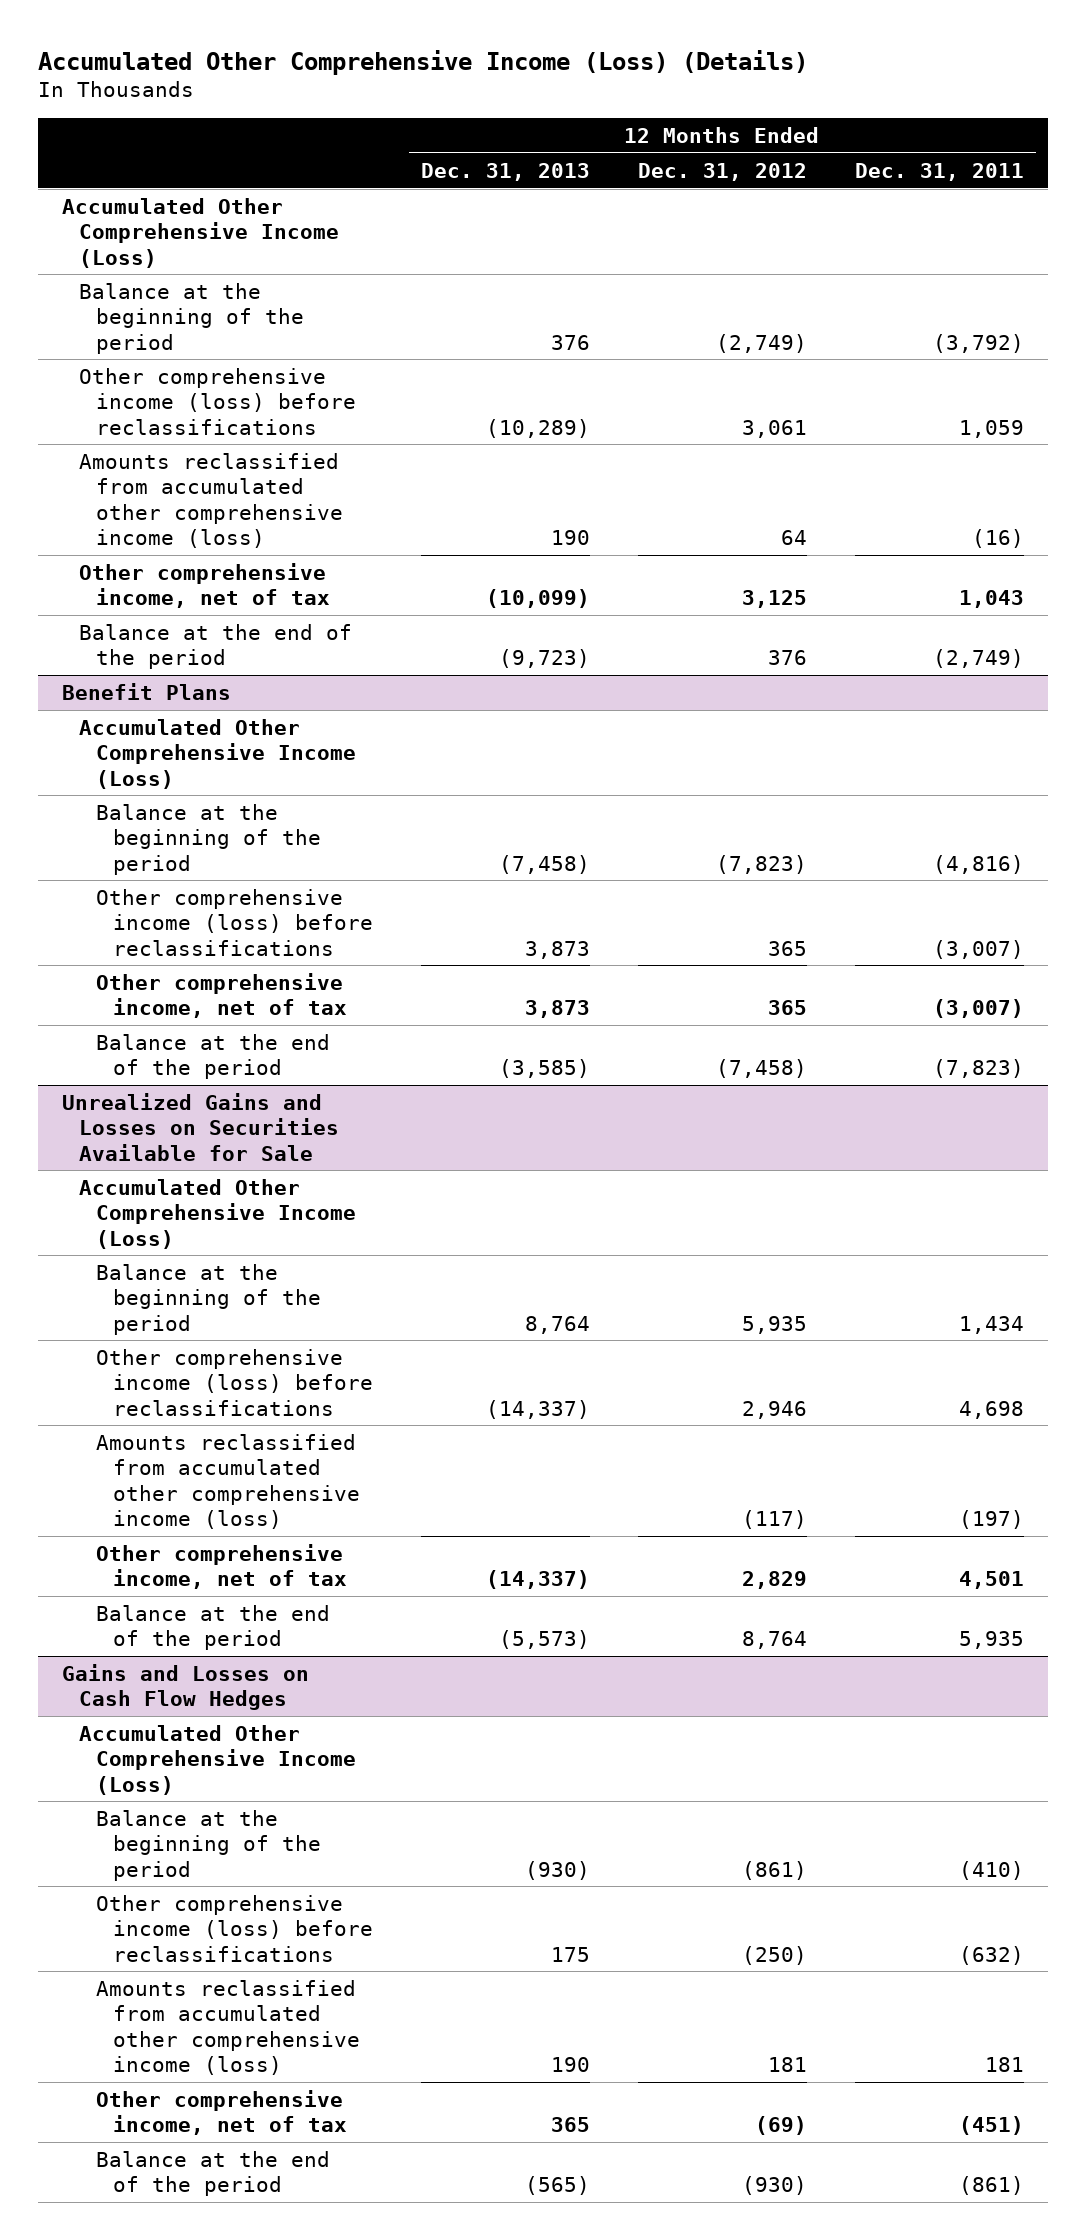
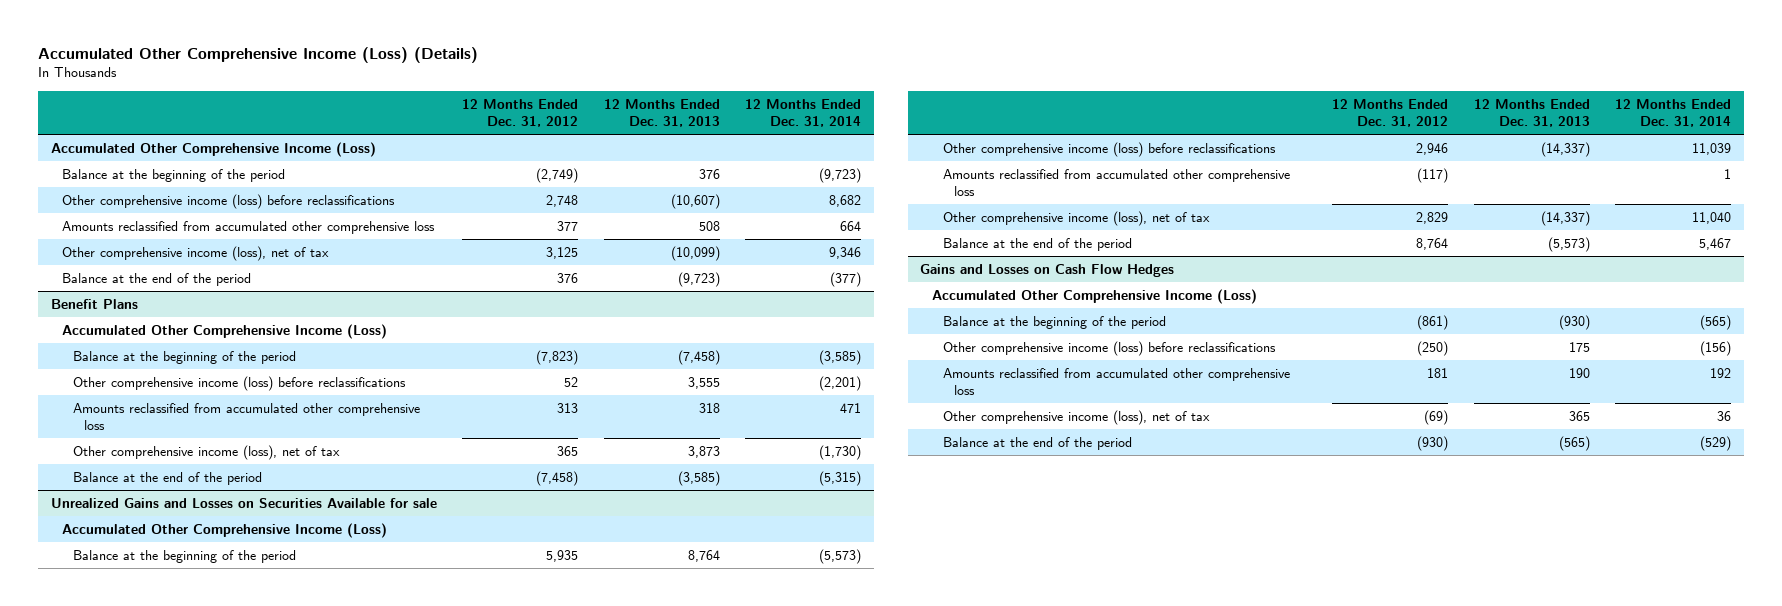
- | 12 Months Ended Dec. 31, 2013 | 12 Months Ended Dec. 31, 2012 | 12 Months Ended Dec. 31, 2011
+ | 12 Months Ended Dec. 31, 2012 | 12 Months Ended Dec. 31, 2013 | 12 Months Ended Dec. 31, 2014
- Other comprehensive income (loss) before reclassifications | (10,289) | 3,061 | 1,059
- Amounts reclassified from accumulated other comprehensive income (loss) | 190 | 64 | (16)
- Other comprehensive income, net of tax | (10,099) | 3,125 | 1,043
+ Other comprehensive income (loss) before reclassifications | 2,748 | (10,607) | 8,682
+ Amounts reclassified from accumulated other comprehensive loss | 377 | 508 | 664
+ Other comprehensive income (loss), net of tax | 3,125 | (10,099) | 9,346
@ Benefit Plans
- Other comprehensive income (loss) before reclassifications | 3,873 | 365 | (3,007)
- Other comprehensive income, net of tax | 3,873 | 365 | (3,007)
+ Other comprehensive income (loss) before reclassifications | 52 | 3,555 | (2,201)
+ Amounts reclassified from accumulated other comprehensive loss | 313 | 318 | 471
+ Other comprehensive income (loss), net of tax | 365 | 3,873 | (1,730)
- Unrealized Gains and Losses on Securities Available for Sale
+ Unrealized Gains and Losses on Securities Available for sale
- Amounts reclassified from accumulated other comprehensive income (loss) | | (117) | (197)
- Other comprehensive income, net of tax | (14,337) | 2,829 | 4,501
+ Amounts reclassified from accumulated other comprehensive loss | (117) | | 1
+ Other comprehensive income (loss), net of tax | 2,829 | (14,337) | 11,040
@ Gains and Losses on Cash Flow Hedges
- Amounts reclassified from accumulated other comprehensive income (loss) | 190 | 181 | 181
- Other comprehensive income, net of tax | 365 | (69) | (451)
+ Amounts reclassified from accumulated other comprehensive loss | 181 | 190 | 192
+ Other comprehensive income (loss), net of tax | (69) | 365 | 36

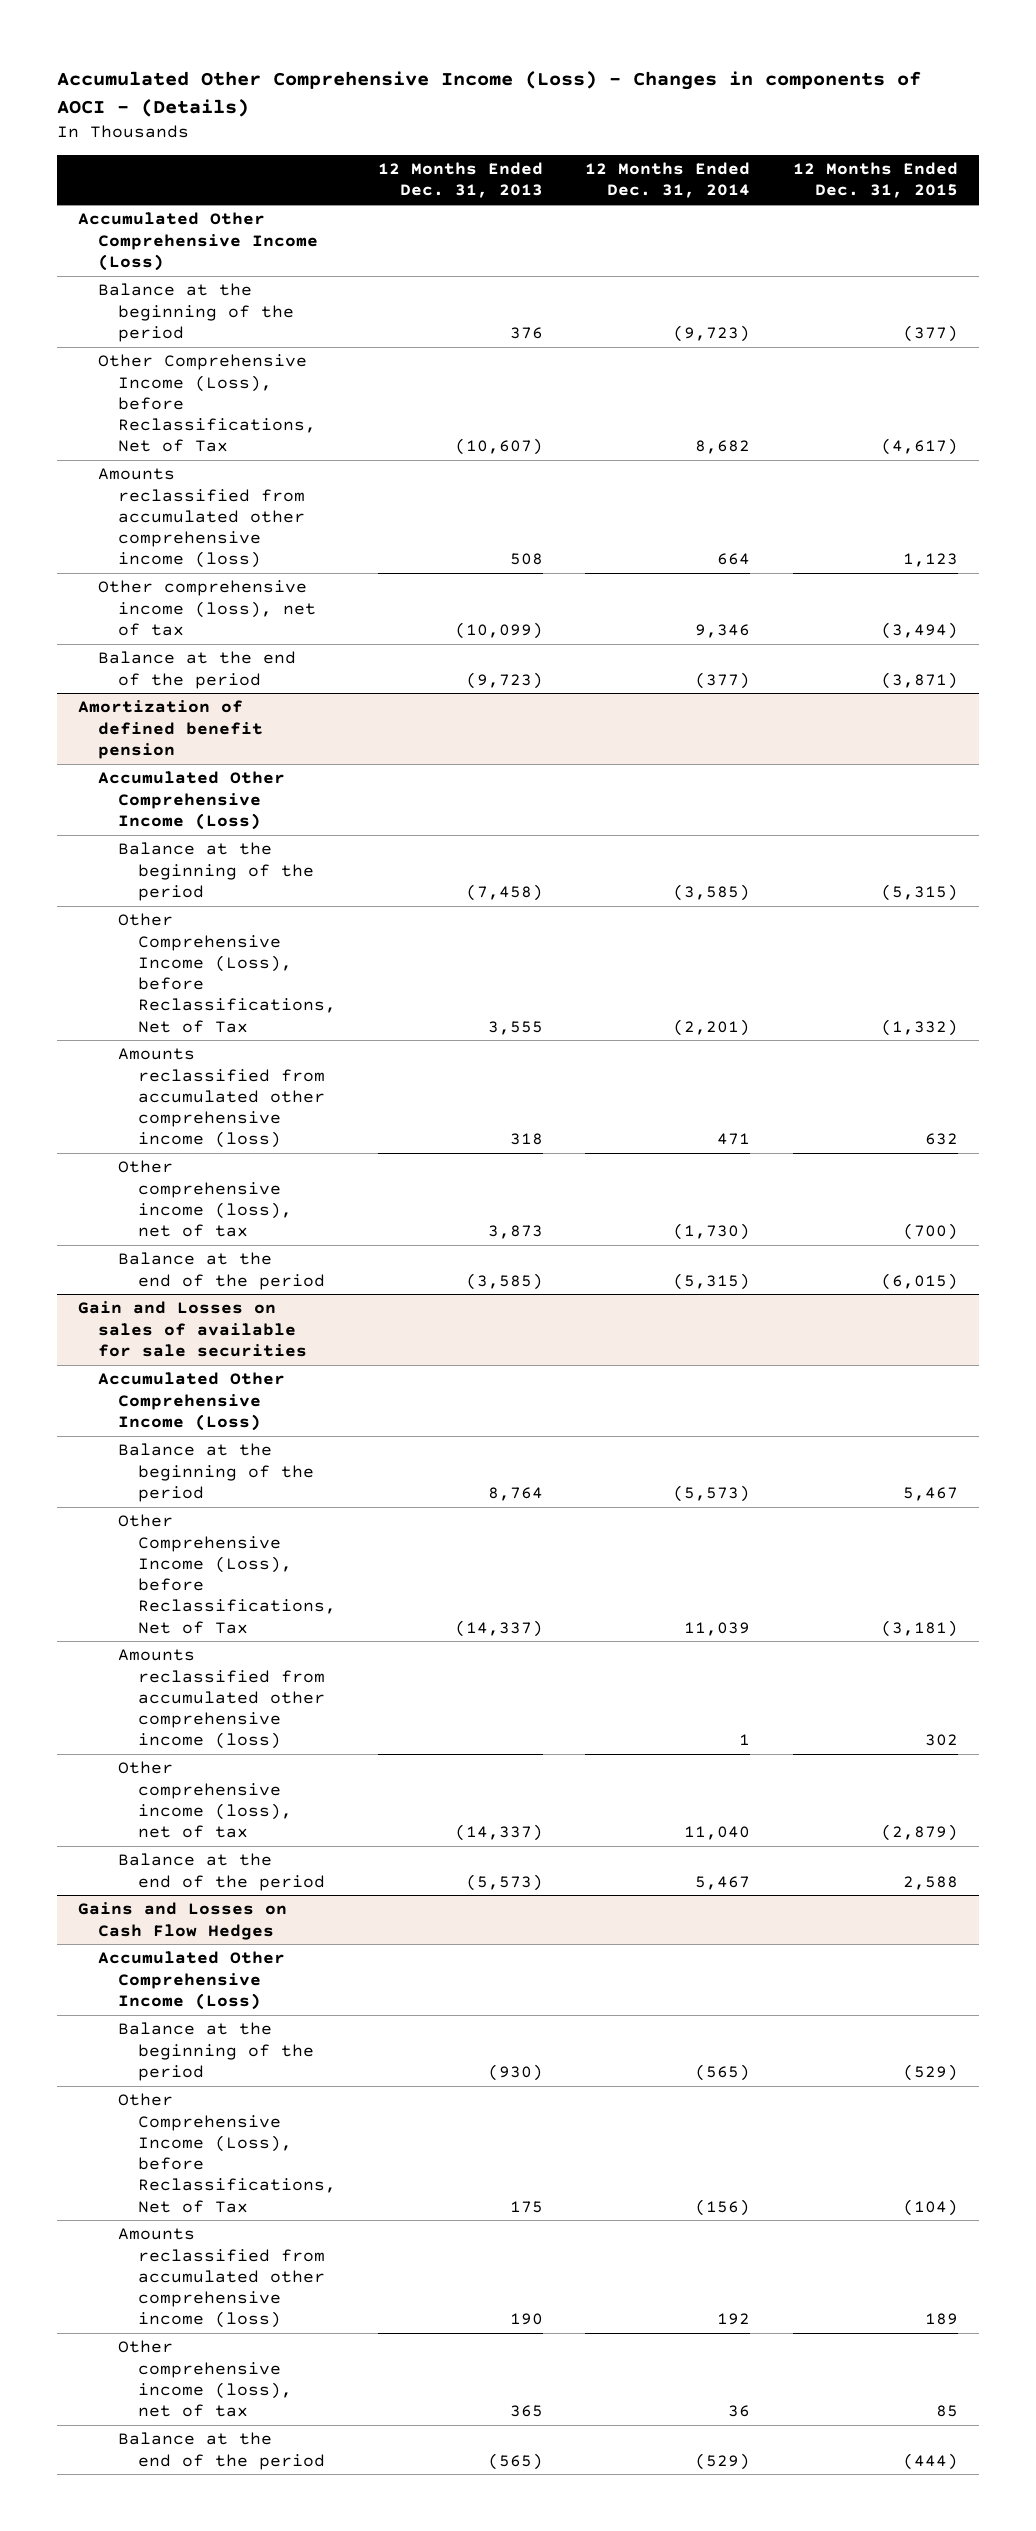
- Accumulated Other Comprehensive Income (Loss) (Details)
+ Accumulated Other Comprehensive Income (Loss) - Changes in components of AOCI - (Details)
- | 12 Months Ended Dec. 31, 2012 | 12 Months Ended Dec. 31, 2013 | 12 Months Ended Dec. 31, 2014
+ | 12 Months Ended Dec. 31, 2013 | 12 Months Ended Dec. 31, 2014 | 12 Months Ended Dec. 31, 2015
- Other comprehensive income (loss) before reclassifications | 2,748 | (10,607) | 8,682
- Amounts reclassified from accumulated other comprehensive loss | 377 | 508 | 664
+ Other Comprehensive Income (Loss), before Reclassifications, Net of Tax | (10,607) | 8,682 | (4,617)
+ Amounts reclassified from accumulated other comprehensive income (loss) | 508 | 664 | 1,123
- Benefit Plans
+ Amortization of defined benefit pension
- Other comprehensive income (loss) before reclassifications | 52 | 3,555 | (2,201)
- Amounts reclassified from accumulated other comprehensive loss | 313 | 318 | 471
+ Other Comprehensive Income (Loss), before Reclassifications, Net of Tax | 3,555 | (2,201) | (1,332)
+ Amounts reclassified from accumulated other comprehensive income (loss) | 318 | 471 | 632
- Unrealized Gains and Losses on Securities Available for sale
+ Gain and Losses on sales of available for sale securities
- Other comprehensive income (loss) before reclassifications | 2,946 | (14,337) | 11,039
- Amounts reclassified from accumulated other comprehensive loss | (117) | | 1
+ Other Comprehensive Income (Loss), before Reclassifications, Net of Tax | (14,337) | 11,039 | (3,181)
+ Amounts reclassified from accumulated other comprehensive income (loss) | | 1 | 302
@ Gains and Losses on Cash Flow Hedges
- Other comprehensive income (loss) before reclassifications | (250) | 175 | (156)
- Amounts reclassified from accumulated other comprehensive loss | 181 | 190 | 192
+ Other Comprehensive Income (Loss), before Reclassifications, Net of Tax | 175 | (156) | (104)
+ Amounts reclassified from accumulated other comprehensive income (loss) | 190 | 192 | 189

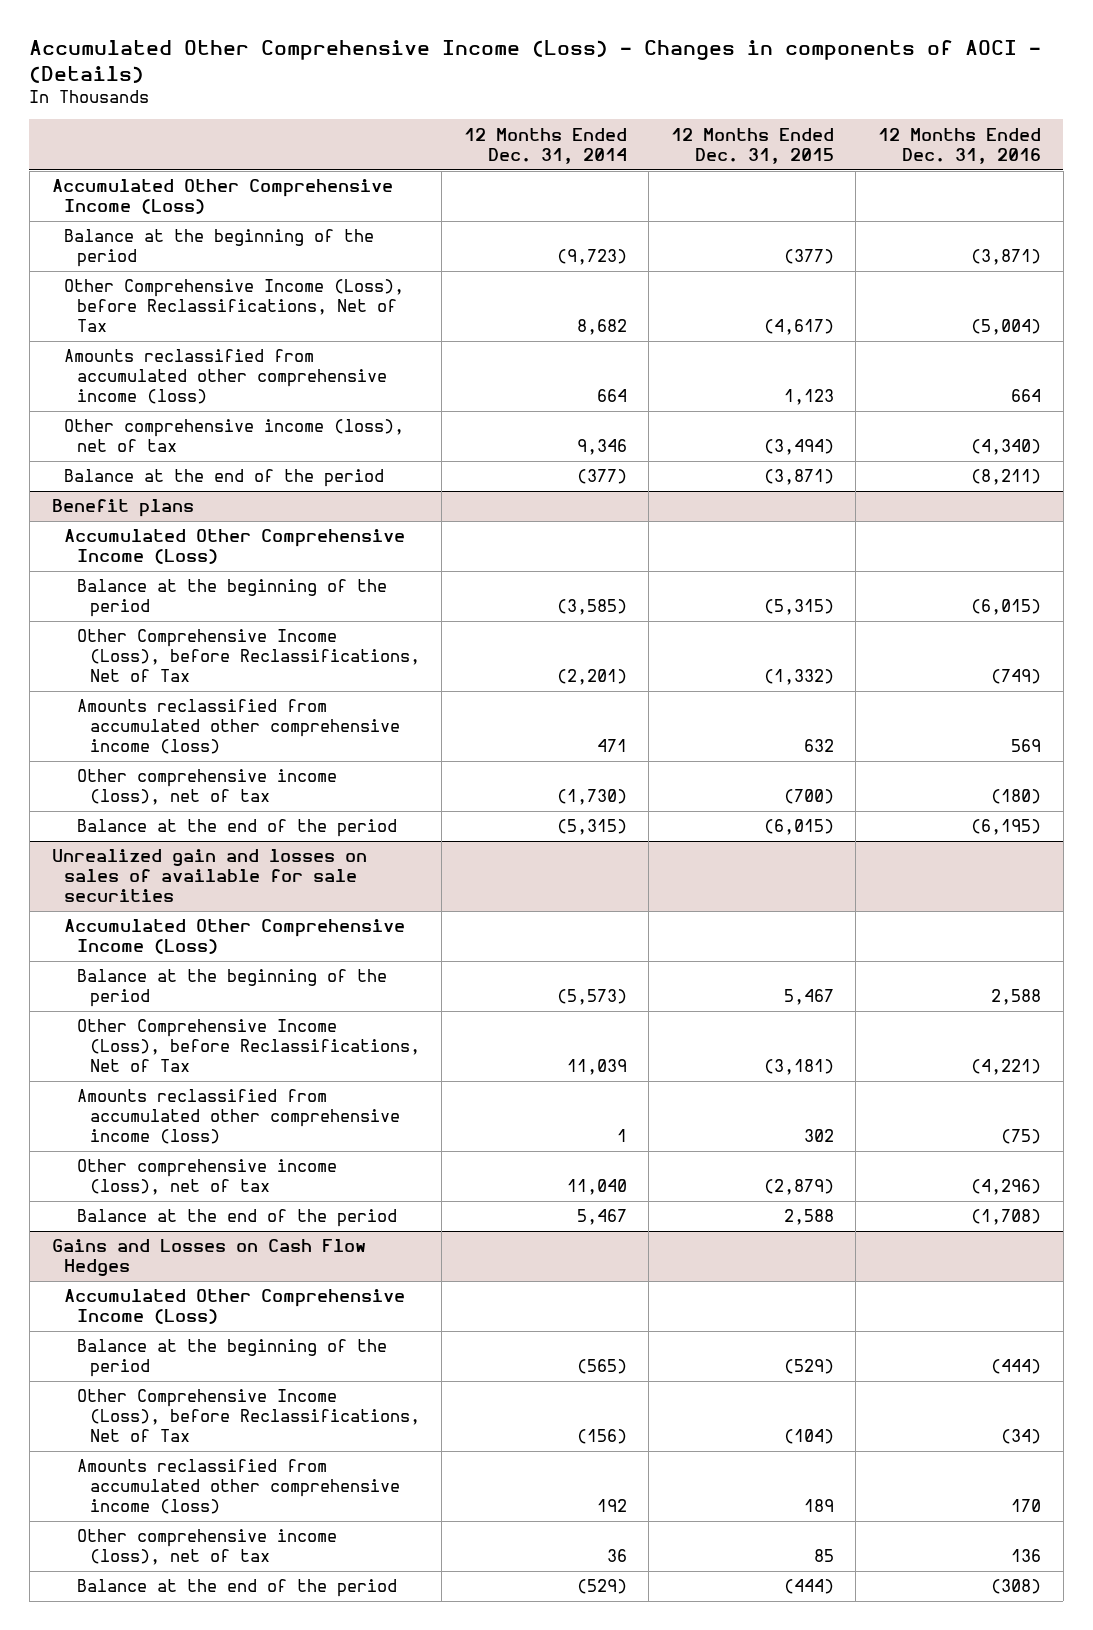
- | 12 Months Ended Dec. 31, 2013 | 12 Months Ended Dec. 31, 2014 | 12 Months Ended Dec. 31, 2015
+ | 12 Months Ended Dec. 31, 2014 | 12 Months Ended Dec. 31, 2015 | 12 Months Ended Dec. 31, 2016
- Amortization of defined benefit pension
+ Benefit plans
- Gain and Losses on sales of available for sale securities
+ Unrealized gain and losses on sales of available for sale securities

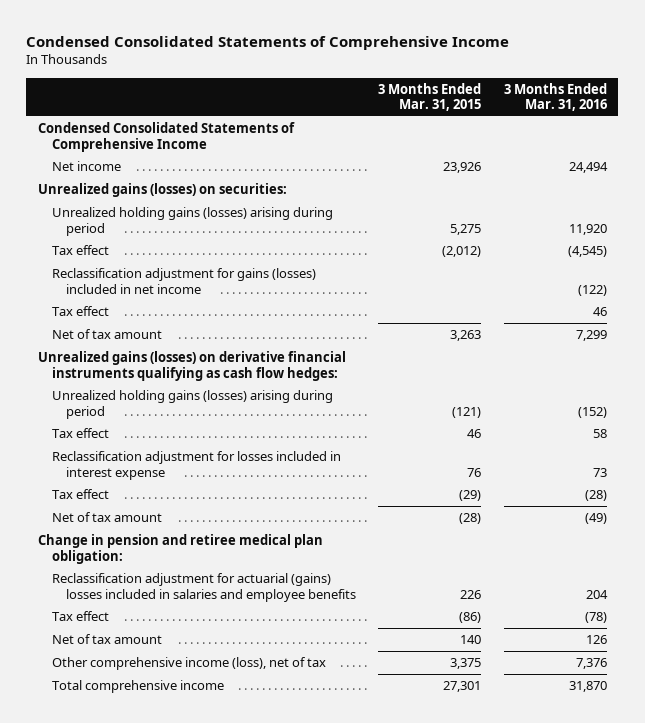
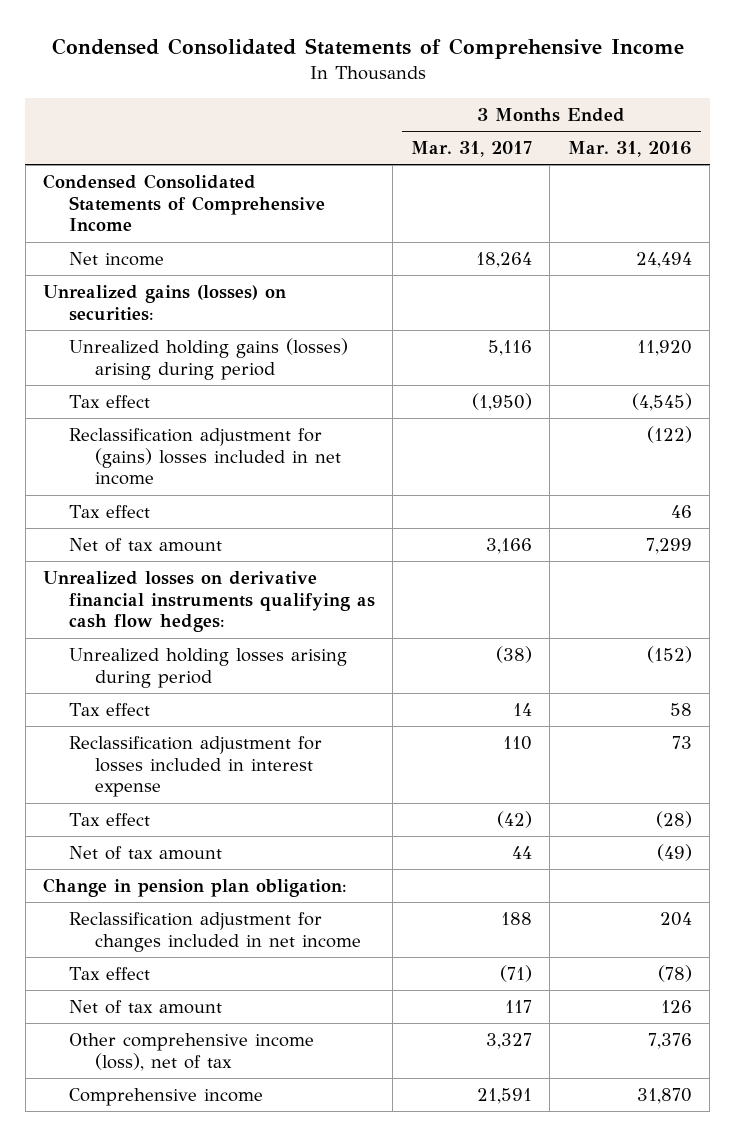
- | 3 Months Ended Mar. 31, 2015 | 3 Months Ended Mar. 31, 2016
+ | 3 Months Ended Mar. 31, 2017 | 3 Months Ended Mar. 31, 2016
- Reclassification adjustment for gains (losses) included in net income | | (122)
+ Reclassification adjustment for (gains) losses included in net income | | (122)
- Unrealized gains (losses) on derivative financial instruments qualifying as cash flow hedges:
- Unrealized holding gains (losses) arising during period | (121) | (152)
+ Unrealized losses on derivative financial instruments qualifying as cash flow hedges:
+ Unrealized holding losses arising during period | (38) | (152)
- Change in pension and retiree medical plan obligation:
- Reclassification adjustment for actuarial (gains) losses included in salaries and employee benefits | 226 | 204
+ Change in pension plan obligation:
+ Reclassification adjustment for changes included in net income | 188 | 204
- Total comprehensive income | 27,301 | 31,870
+ Comprehensive income | 21,591 | 31,870

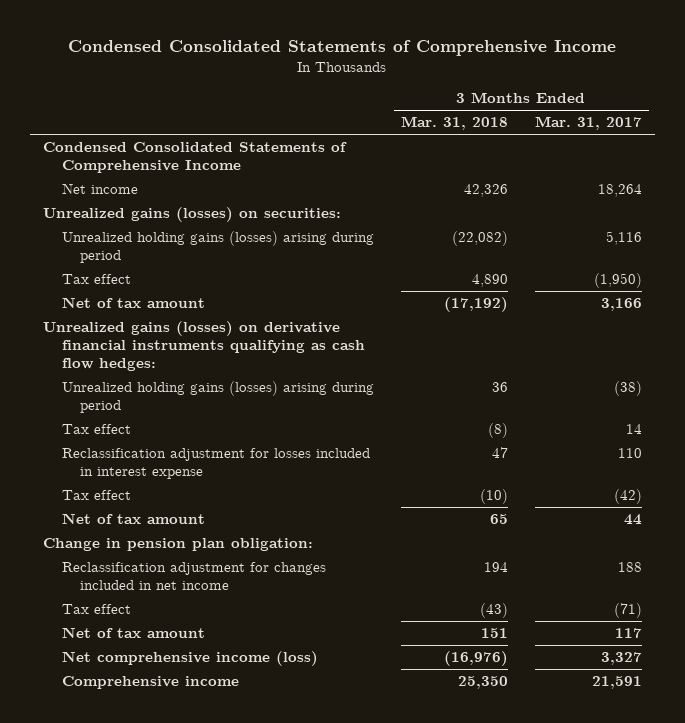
- | 3 Months Ended Mar. 31, 2017 | 3 Months Ended Mar. 31, 2016
+ | 3 Months Ended Mar. 31, 2018 | 3 Months Ended Mar. 31, 2017
- Reclassification adjustment for (gains) losses included in net income | | (122)
- Tax effect | | 46
- Unrealized losses on derivative financial instruments qualifying as cash flow hedges:
- Unrealized holding losses arising during period | (38) | (152)
+ Unrealized gains (losses) on derivative financial instruments qualifying as cash flow hedges:
+ Unrealized holding gains (losses) arising during period | 36 | (38)
- Other comprehensive income (loss), net of tax | 3,327 | 7,376
+ Net comprehensive income (loss) | (16,976) | 3,327

